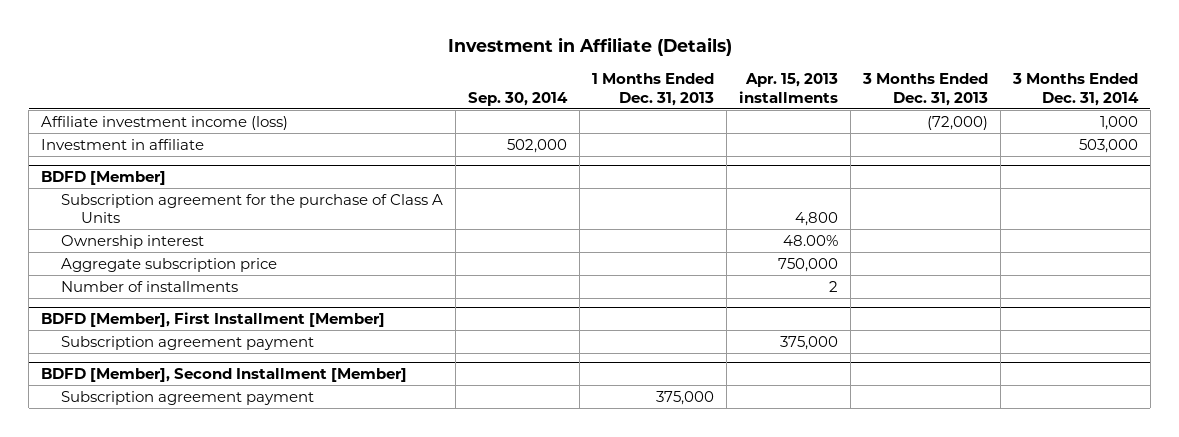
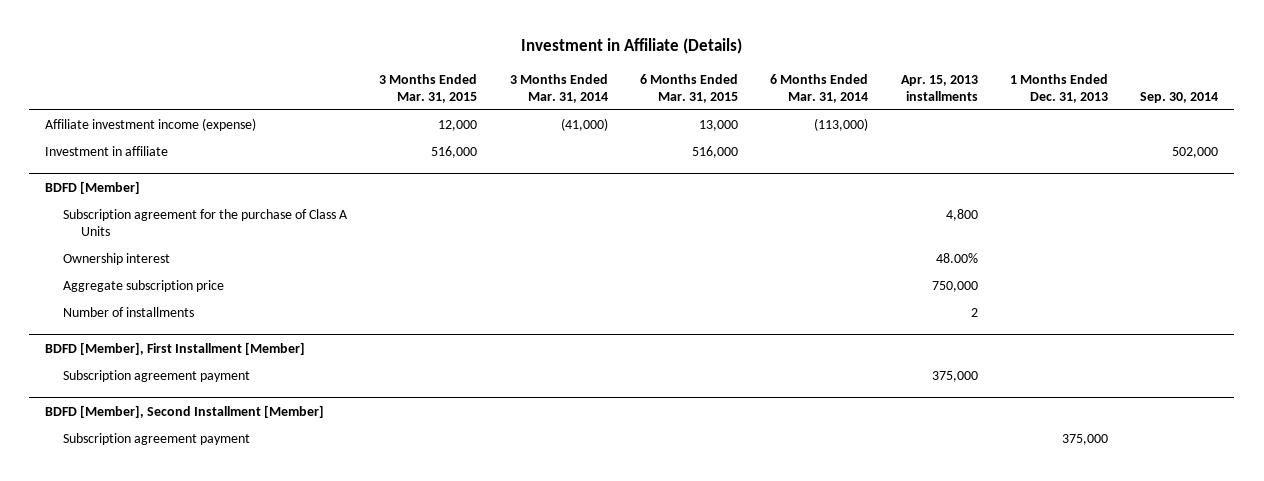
- | Sep. 30, 2014 | 1 Months Ended Dec. 31, 2013 | Apr. 15, 2013 installments | 3 Months Ended Dec. 31, 2013 | 3 Months Ended Dec. 31, 2014
+ | 3 Months Ended Mar. 31, 2015 | 3 Months Ended Mar. 31, 2014 | 6 Months Ended Mar. 31, 2015 | 6 Months Ended Mar. 31, 2014 | Apr. 15, 2013 installments | 1 Months Ended Dec. 31, 2013 | Sep. 30, 2014
- Affiliate investment income (loss) | | | | (72,000) | 1,000
+ Affiliate investment income (expense) | 12,000 | (41,000) | 13,000 | (113,000) | | |

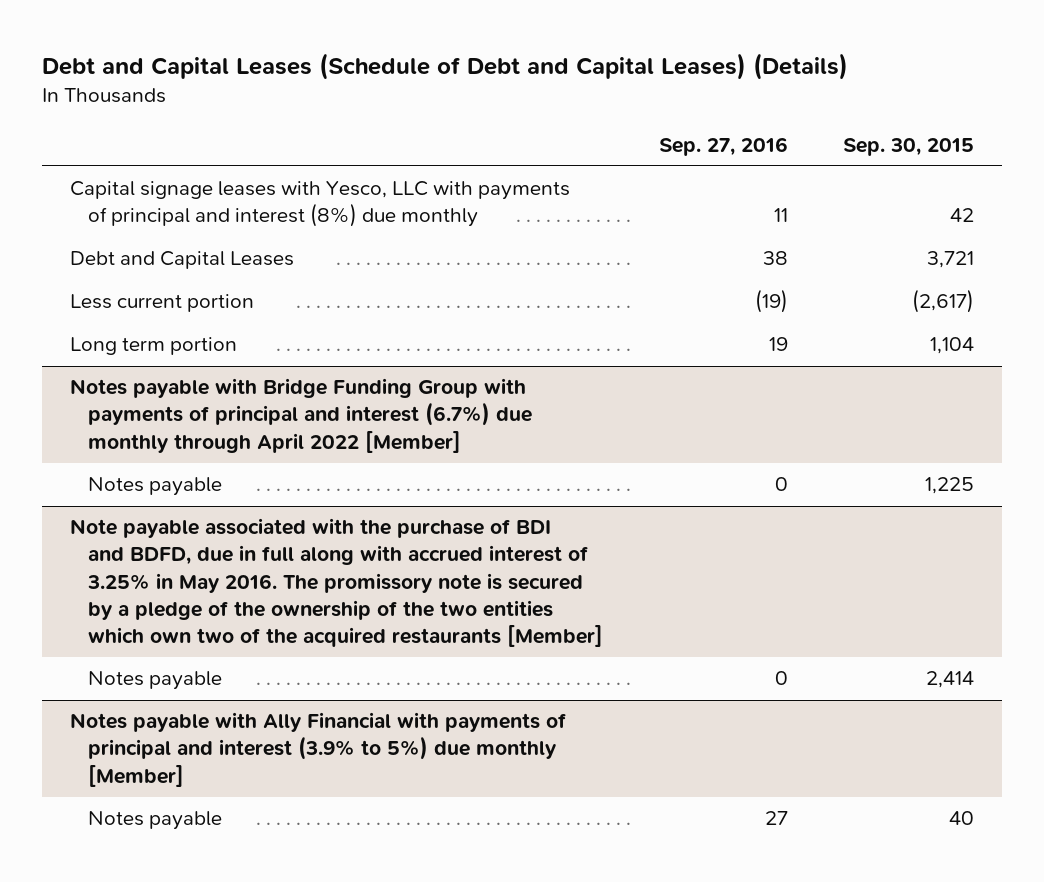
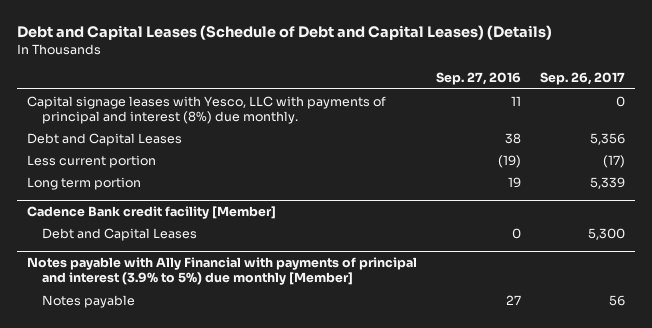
- | Sep. 27, 2016 | Sep. 30, 2015
+ | Sep. 27, 2016 | Sep. 26, 2017
- Capital signage leases with Yesco, LLC with payments of principal and interest (8%) due monthly | 11 | 42
+ Capital signage leases with Yesco, LLC with payments of principal and interest (8%) due monthly. | 11 | 0
- Notes payable with Bridge Funding Group with payments of principal and interest (6.7%) due monthly through April 2022 [Member]
- Notes payable | 0 | 1,225
- Note payable associated with the purchase of BDI and BDFD, due in full along with accrued interest of 3.25% in May 2016. The promissory note is secured by a pledge of the ownership of the two entities which own two of the acquired restaurants [Member]
- Notes payable | 0 | 2,414
+ Cadence Bank credit facility [Member]
+ Debt and Capital Leases | 0 | 5,300

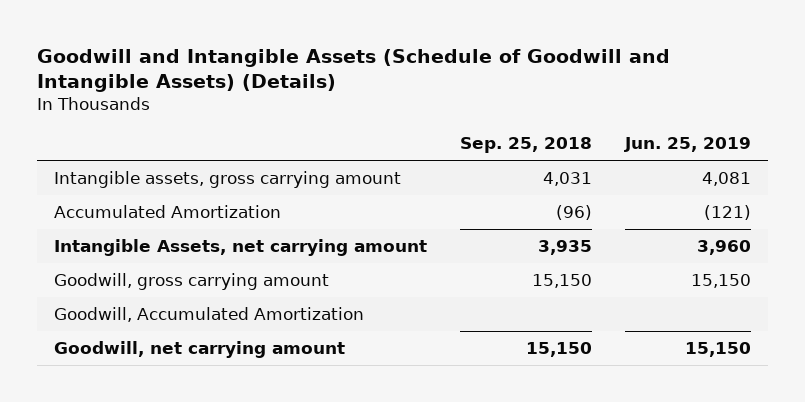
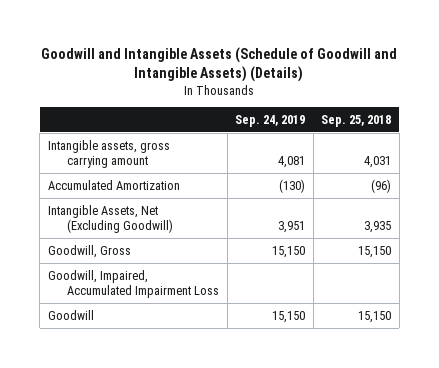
- | Sep. 25, 2018 | Jun. 25, 2019
+ | Sep. 24, 2019 | Sep. 25, 2018
- Intangible Assets, net carrying amount | 3,935 | 3,960
- Goodwill, gross carrying amount | 15,150 | 15,150
- Goodwill, Accumulated Amortization
- Goodwill, net carrying amount | 15,150 | 15,150
+ Intangible Assets, Net (Excluding Goodwill) | 3,951 | 3,935
+ Goodwill, Gross | 15,150 | 15,150
+ Goodwill, Impaired, Accumulated Impairment Loss
+ Goodwill | 15,150 | 15,150

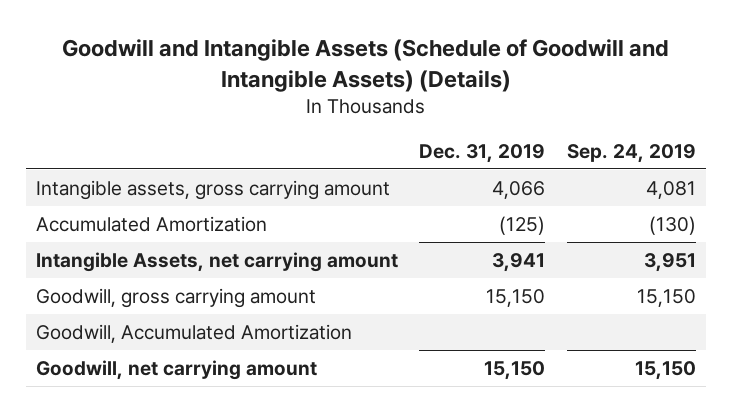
- | Sep. 24, 2019 | Sep. 25, 2018
+ | Dec. 31, 2019 | Sep. 24, 2019
- Intangible Assets, Net (Excluding Goodwill) | 3,951 | 3,935
- Goodwill, Gross | 15,150 | 15,150
- Goodwill, Impaired, Accumulated Impairment Loss
- Goodwill | 15,150 | 15,150
+ Intangible Assets, net carrying amount | 3,941 | 3,951
+ Goodwill, gross carrying amount | 15,150 | 15,150
+ Goodwill, Accumulated Amortization
+ Goodwill, net carrying amount | 15,150 | 15,150

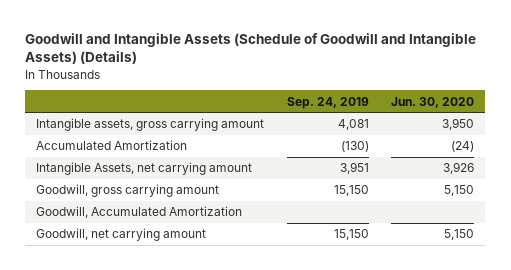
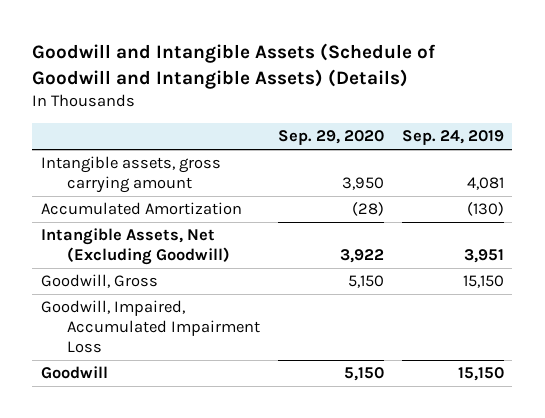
- | Sep. 24, 2019 | Jun. 30, 2020
+ | Sep. 29, 2020 | Sep. 24, 2019
- Intangible Assets, net carrying amount | 3,951 | 3,926
- Goodwill, gross carrying amount | 15,150 | 5,150
- Goodwill, Accumulated Amortization
- Goodwill, net carrying amount | 15,150 | 5,150
+ Intangible Assets, Net (Excluding Goodwill) | 3,922 | 3,951
+ Goodwill, Gross | 5,150 | 15,150
+ Goodwill, Impaired, Accumulated Impairment Loss
+ Goodwill | 5,150 | 15,150

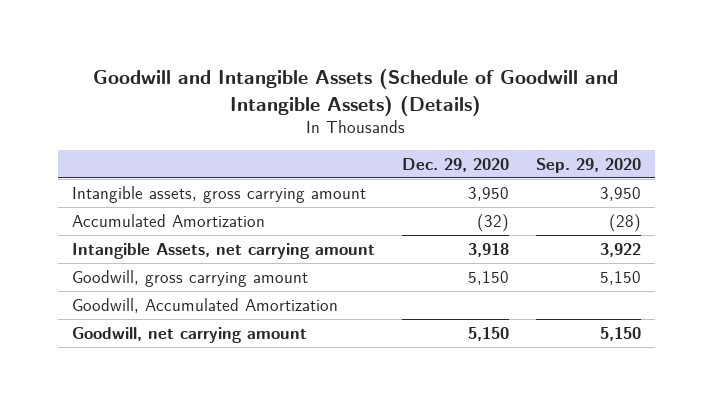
- | Sep. 29, 2020 | Sep. 24, 2019
+ | Dec. 29, 2020 | Sep. 29, 2020
- Intangible Assets, Net (Excluding Goodwill) | 3,922 | 3,951
- Goodwill, Gross | 5,150 | 15,150
- Goodwill, Impaired, Accumulated Impairment Loss
- Goodwill | 5,150 | 15,150
+ Intangible Assets, net carrying amount | 3,918 | 3,922
+ Goodwill, gross carrying amount | 5,150 | 5,150
+ Goodwill, Accumulated Amortization
+ Goodwill, net carrying amount | 5,150 | 5,150

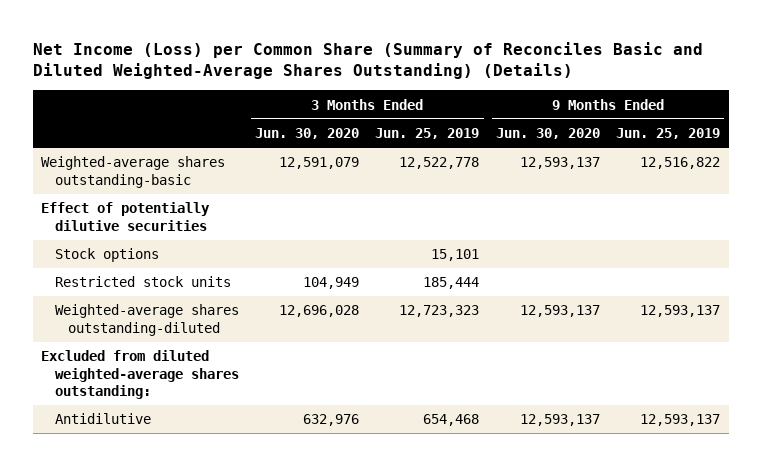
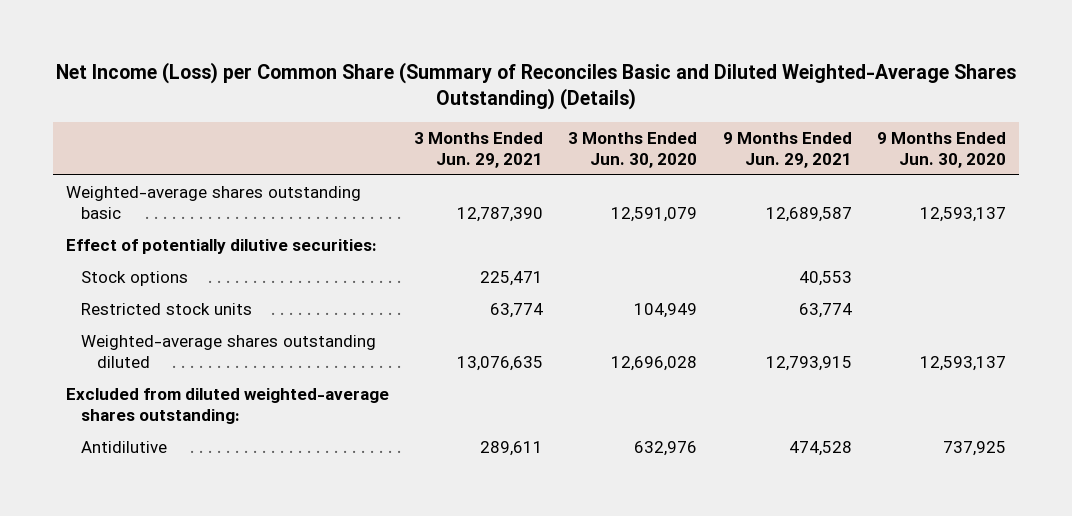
- | 3 Months Ended Jun. 30, 2020 | 3 Months Ended Jun. 25, 2019 | 9 Months Ended Jun. 30, 2020 | 9 Months Ended Jun. 25, 2019
+ | 3 Months Ended Jun. 29, 2021 | 3 Months Ended Jun. 30, 2020 | 9 Months Ended Jun. 29, 2021 | 9 Months Ended Jun. 30, 2020
- Weighted-average shares outstanding-basic | 12,591,079 | 12,522,778 | 12,593,137 | 12,516,822
- Effect of potentially dilutive securities
+ Weighted-average shares outstanding basic | 12,787,390 | 12,591,079 | 12,689,587 | 12,593,137
+ Effect of potentially dilutive securities:
- Weighted-average shares outstanding-diluted | 12,696,028 | 12,723,323 | 12,593,137 | 12,593,137
+ Weighted-average shares outstanding diluted | 13,076,635 | 12,696,028 | 12,793,915 | 12,593,137
- Antidilutive | 632,976 | 654,468 | 12,593,137 | 12,593,137
+ Antidilutive | 289,611 | 632,976 | 474,528 | 737,925

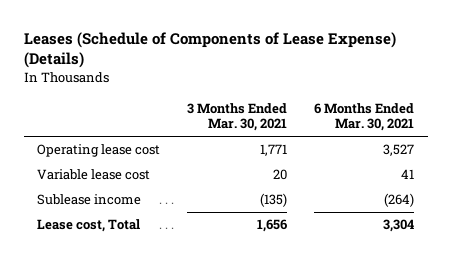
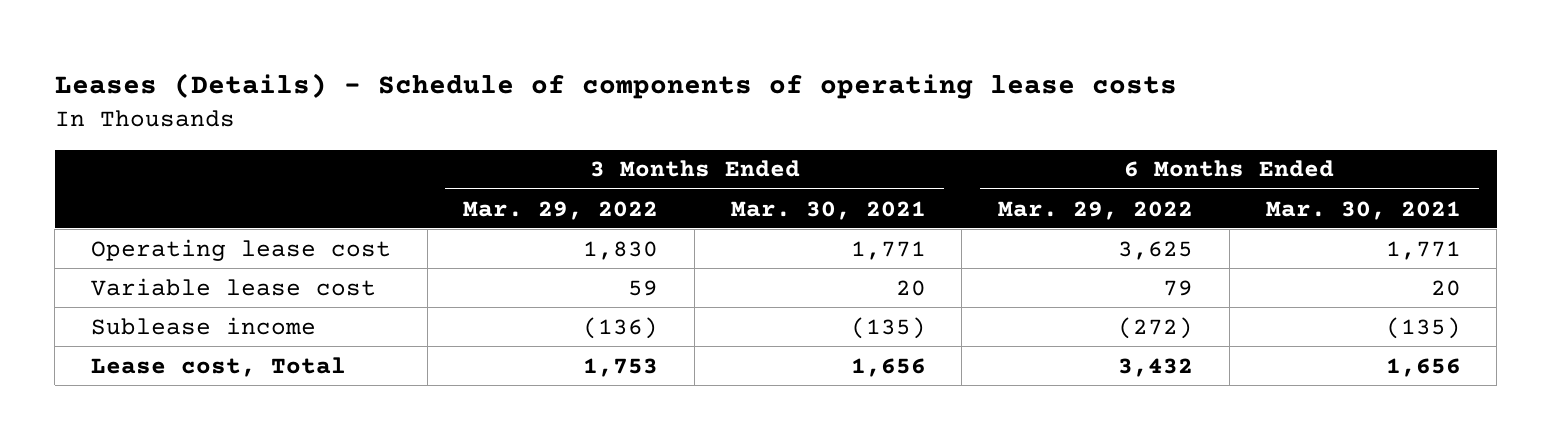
- Leases (Schedule of Components of Lease Expense) (Details)
+ Leases (Details) - Schedule of components of operating lease costs
- | 3 Months Ended Mar. 30, 2021 | 6 Months Ended Mar. 30, 2021
+ | 3 Months Ended Mar. 29, 2022 | 3 Months Ended Mar. 30, 2021 | 6 Months Ended Mar. 29, 2022 | 6 Months Ended Mar. 30, 2021
- Operating lease cost | 1,771 | 3,527
- Variable lease cost | 20 | 41
- Sublease income | (135) | (264)
- Lease cost, Total | 1,656 | 3,304
+ Operating lease cost | 1,830 | 1,771 | 3,625 | 1,771
+ Variable lease cost | 59 | 20 | 79 | 20
+ Sublease income | (136) | (135) | (272) | (135)
+ Lease cost, Total | 1,753 | 1,656 | 3,432 | 1,656

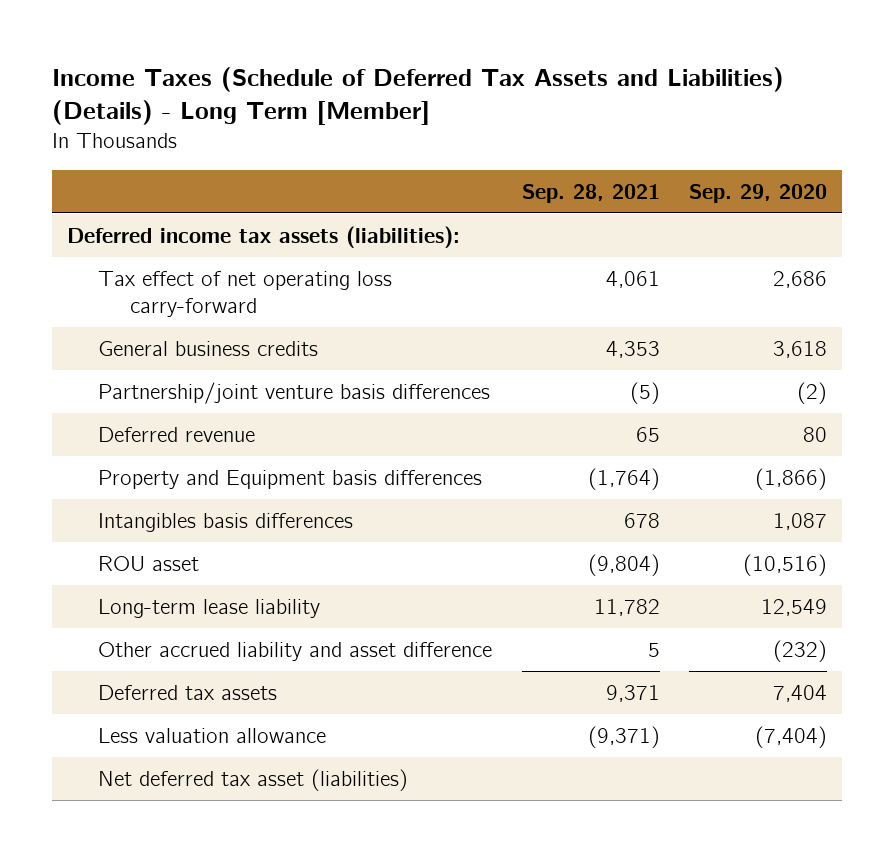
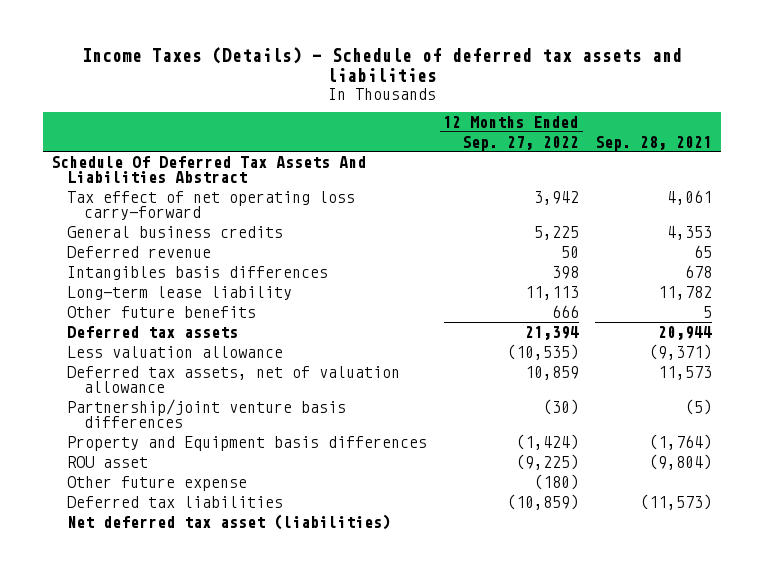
- Income Taxes (Schedule of Deferred Tax Assets and Liabilities) (Details) - Long Term [Member]
+ Income Taxes (Details) - Schedule of deferred tax assets and liabilities
- | Sep. 28, 2021 | Sep. 29, 2020
+ | 12 Months Ended Sep. 27, 2022 | Sep. 28, 2021
- Deferred income tax assets (liabilities):
+ Schedule Of Deferred Tax Assets And Liabilities Abstract
- Other accrued liability and asset difference | 5 | (232)
- Deferred tax assets | 9,371 | 7,404
+ Other future benefits | 666 | 5
+ Deferred tax assets | 21,394 | 20,944
+ Deferred tax assets, net of valuation allowance | 10,859 | 11,573
moved down: Partnership/joint venture basis differences | (30) | (5)
moved down: Property and Equipment basis differences | (1,424) | (1,764)
moved down: ROU asset | (9,225) | (9,804)
+ Other future expense | (180) |
+ Deferred tax liabilities | (10,859) | (11,573)

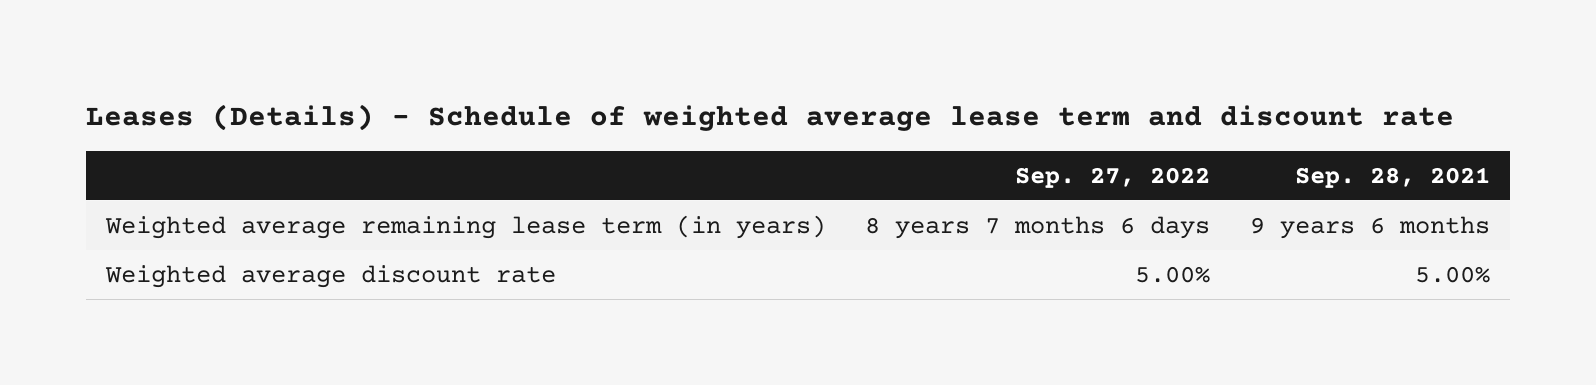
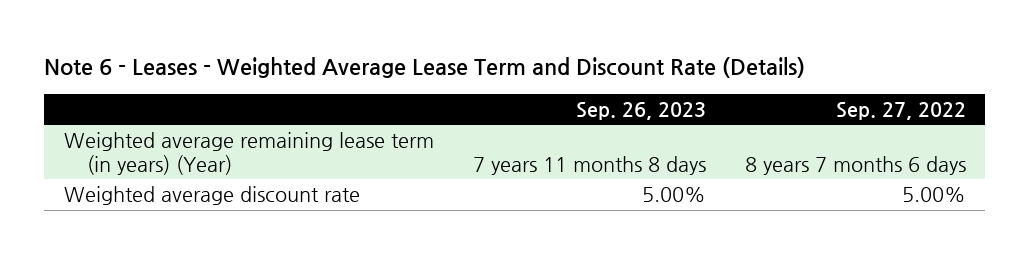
- Leases (Details) - Schedule of weighted average lease term and discount rate
+ Note 6 - Leases - Weighted Average Lease Term and Discount Rate (Details)
- | Sep. 27, 2022 | Sep. 28, 2021
+ | Sep. 26, 2023 | Sep. 27, 2022
- Weighted average remaining lease term (in years) | 8 years 7 months 6 days | 9 years 6 months
+ Weighted average remaining lease term (in years) (Year) | 7 years 11 months 8 days | 8 years 7 months 6 days

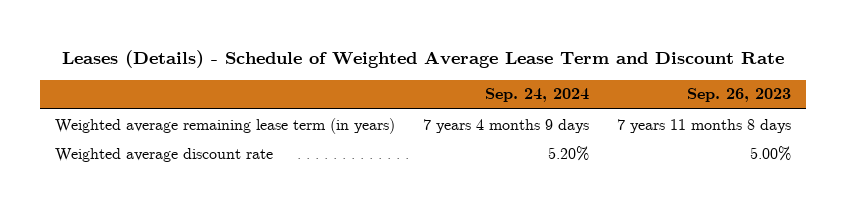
- Note 6 - Leases - Weighted Average Lease Term and Discount Rate (Details)
+ Leases (Details) - Schedule of Weighted Average Lease Term and Discount Rate
- | Sep. 26, 2023 | Sep. 27, 2022
+ | Sep. 24, 2024 | Sep. 26, 2023
- Weighted average remaining lease term (in years) (Year) | 7 years 11 months 8 days | 8 years 7 months 6 days
+ Weighted average remaining lease term (in years) | 7 years 4 months 9 days | 7 years 11 months 8 days

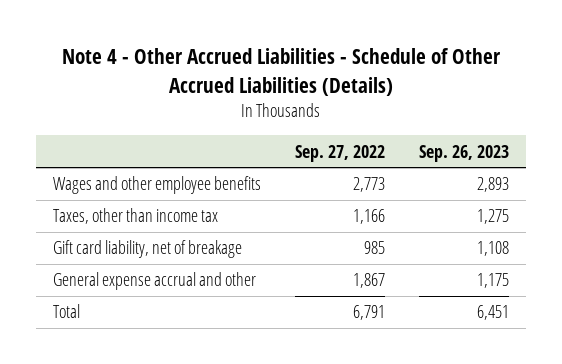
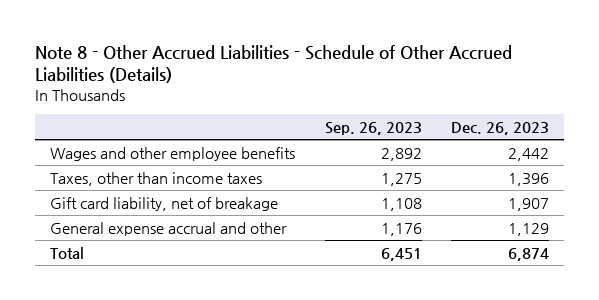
- Note 4 - Other Accrued Liabilities - Schedule of Other Accrued Liabilities (Details)
+ Note 8 - Other Accrued Liabilities - Schedule of Other Accrued Liabilities (Details)
- | Sep. 27, 2022 | Sep. 26, 2023
+ | Sep. 26, 2023 | Dec. 26, 2023
- Wages and other employee benefits | 2,773 | 2,893
- Taxes, other than income tax | 1,166 | 1,275
+ Wages and other employee benefits | 2,892 | 2,442
+ Taxes, other than income taxes | 1,275 | 1,396
- General expense accrual and other | 1,867 | 1,175
+ General expense accrual and other | 1,176 | 1,129

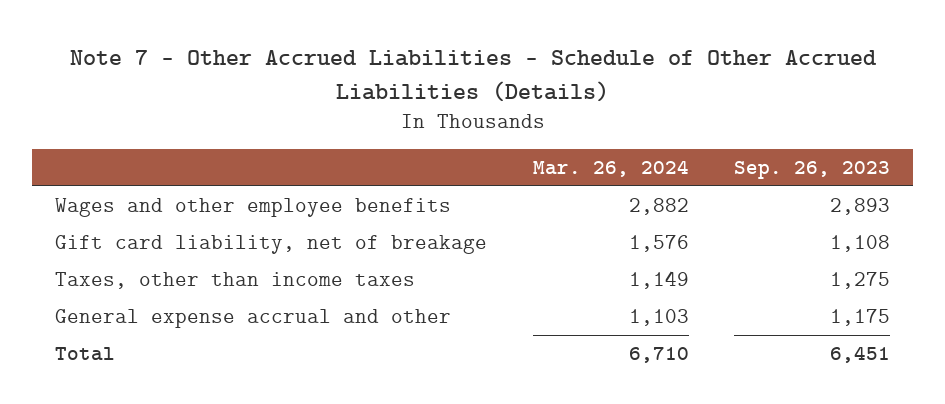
- Note 8 - Other Accrued Liabilities - Schedule of Other Accrued Liabilities (Details)
+ Note 7 - Other Accrued Liabilities - Schedule of Other Accrued Liabilities (Details)
- | Sep. 26, 2023 | Dec. 26, 2023
+ | Mar. 26, 2024 | Sep. 26, 2023
- Wages and other employee benefits | 2,892 | 2,442
+ Wages and other employee benefits | 2,882 | 2,893
- General expense accrual and other | 1,176 | 1,129
moved down: Taxes, other than income taxes | 1,149 | 1,275
+ General expense accrual and other | 1,103 | 1,175

